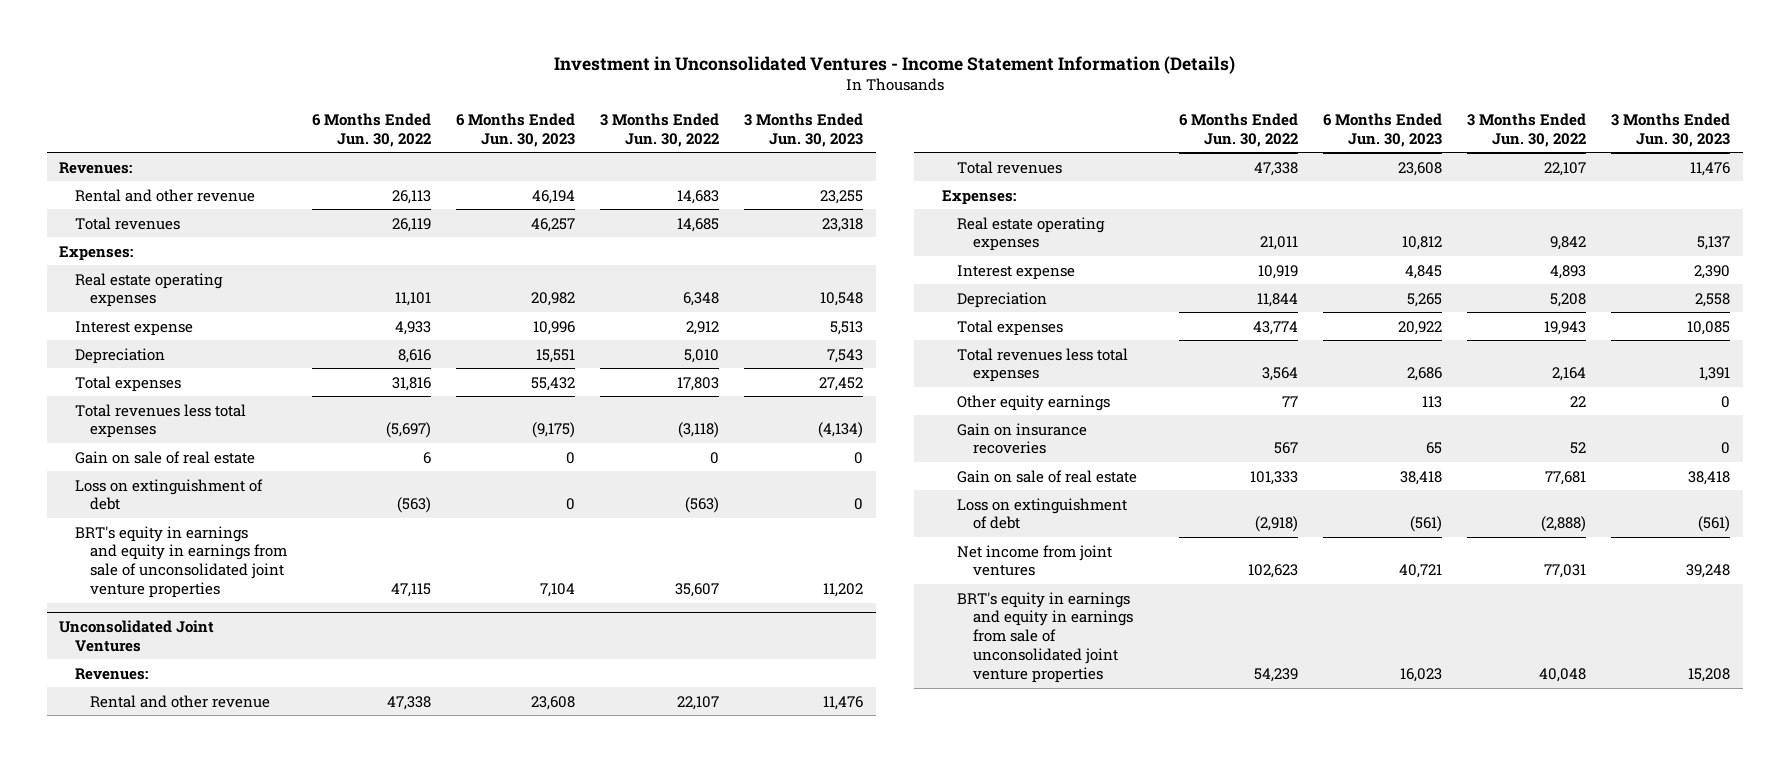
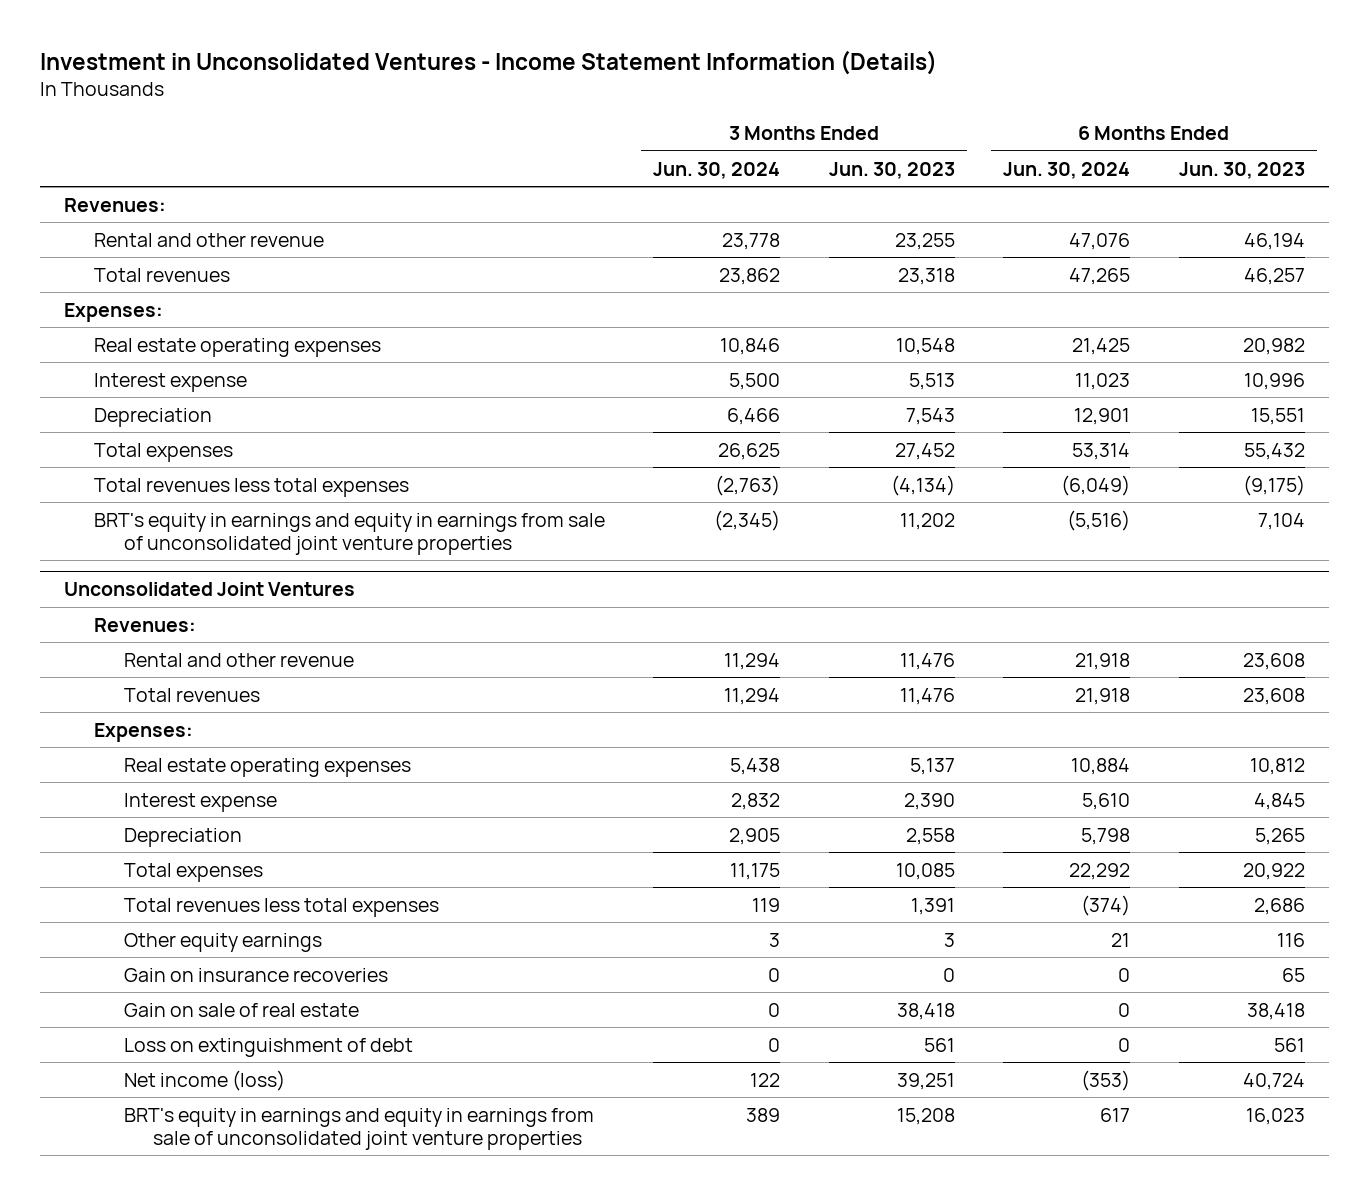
- | 6 Months Ended Jun. 30, 2022 | 6 Months Ended Jun. 30, 2023 | 3 Months Ended Jun. 30, 2022 | 3 Months Ended Jun. 30, 2023
+ | 3 Months Ended Jun. 30, 2024 | 3 Months Ended Jun. 30, 2023 | 6 Months Ended Jun. 30, 2024 | 6 Months Ended Jun. 30, 2023
- Gain on sale of real estate | 6 | 0 | 0 | 0
- Loss on extinguishment of debt | (563) | 0 | (563) | 0
@ Unconsolidated Joint Ventures
- Other equity earnings | 77 | 113 | 22 | 0
+ Other equity earnings | 3 | 3 | 21 | 116
- Loss on extinguishment of debt | (2,918) | (561) | (2,888) | (561)
- Net income from joint ventures | 102,623 | 40,721 | 77,031 | 39,248
+ Loss on extinguishment of debt | 0 | 561 | 0 | 561
+ Net income (loss) | 122 | 39,251 | (353) | 40,724

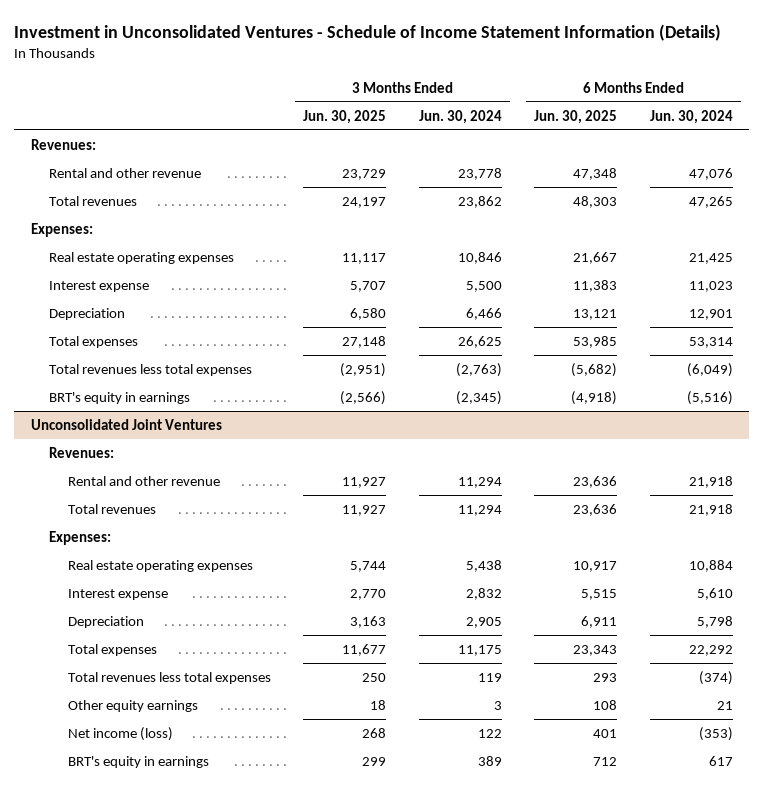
- Investment in Unconsolidated Ventures - Income Statement Information (Details)
+ Investment in Unconsolidated Ventures - Schedule of Income Statement Information (Details)
- | 3 Months Ended Jun. 30, 2024 | 3 Months Ended Jun. 30, 2023 | 6 Months Ended Jun. 30, 2024 | 6 Months Ended Jun. 30, 2023
+ | 3 Months Ended Jun. 30, 2025 | 3 Months Ended Jun. 30, 2024 | 6 Months Ended Jun. 30, 2025 | 6 Months Ended Jun. 30, 2024
- BRT's equity in earnings and equity in earnings from sale of unconsolidated joint venture properties | (2,345) | 11,202 | (5,516) | 7,104
+ BRT's equity in earnings | (2,566) | (2,345) | (4,918) | (5,516)
@ Unconsolidated Joint Ventures
- Gain on insurance recoveries | 0 | 0 | 0 | 65
- Gain on sale of real estate | 0 | 38,418 | 0 | 38,418
- Loss on extinguishment of debt | 0 | 561 | 0 | 561
- BRT's equity in earnings and equity in earnings from sale of unconsolidated joint venture properties | 389 | 15,208 | 617 | 16,023
+ BRT's equity in earnings | 299 | 389 | 712 | 617

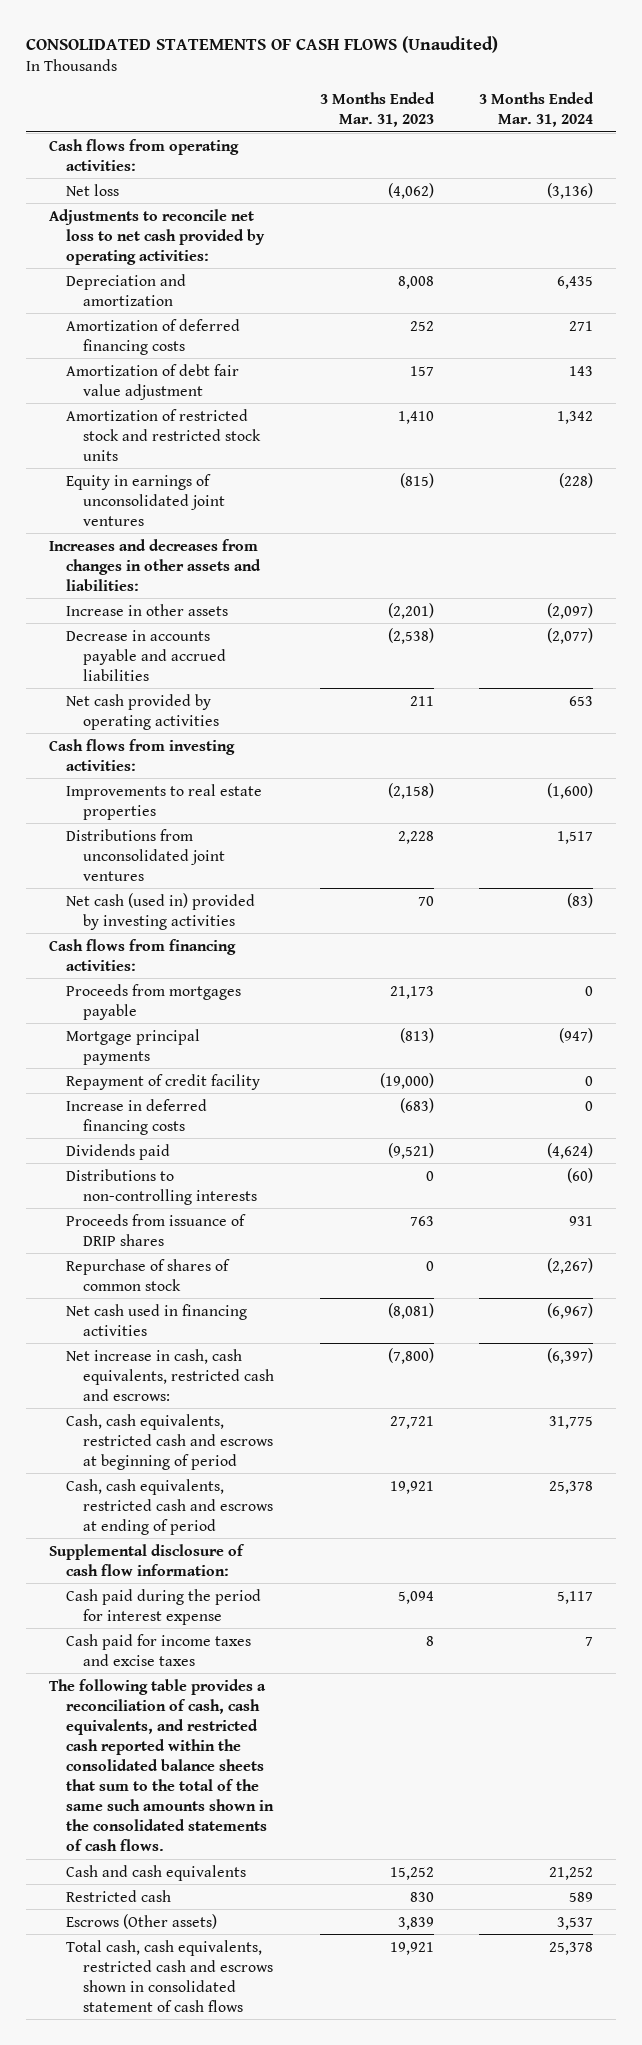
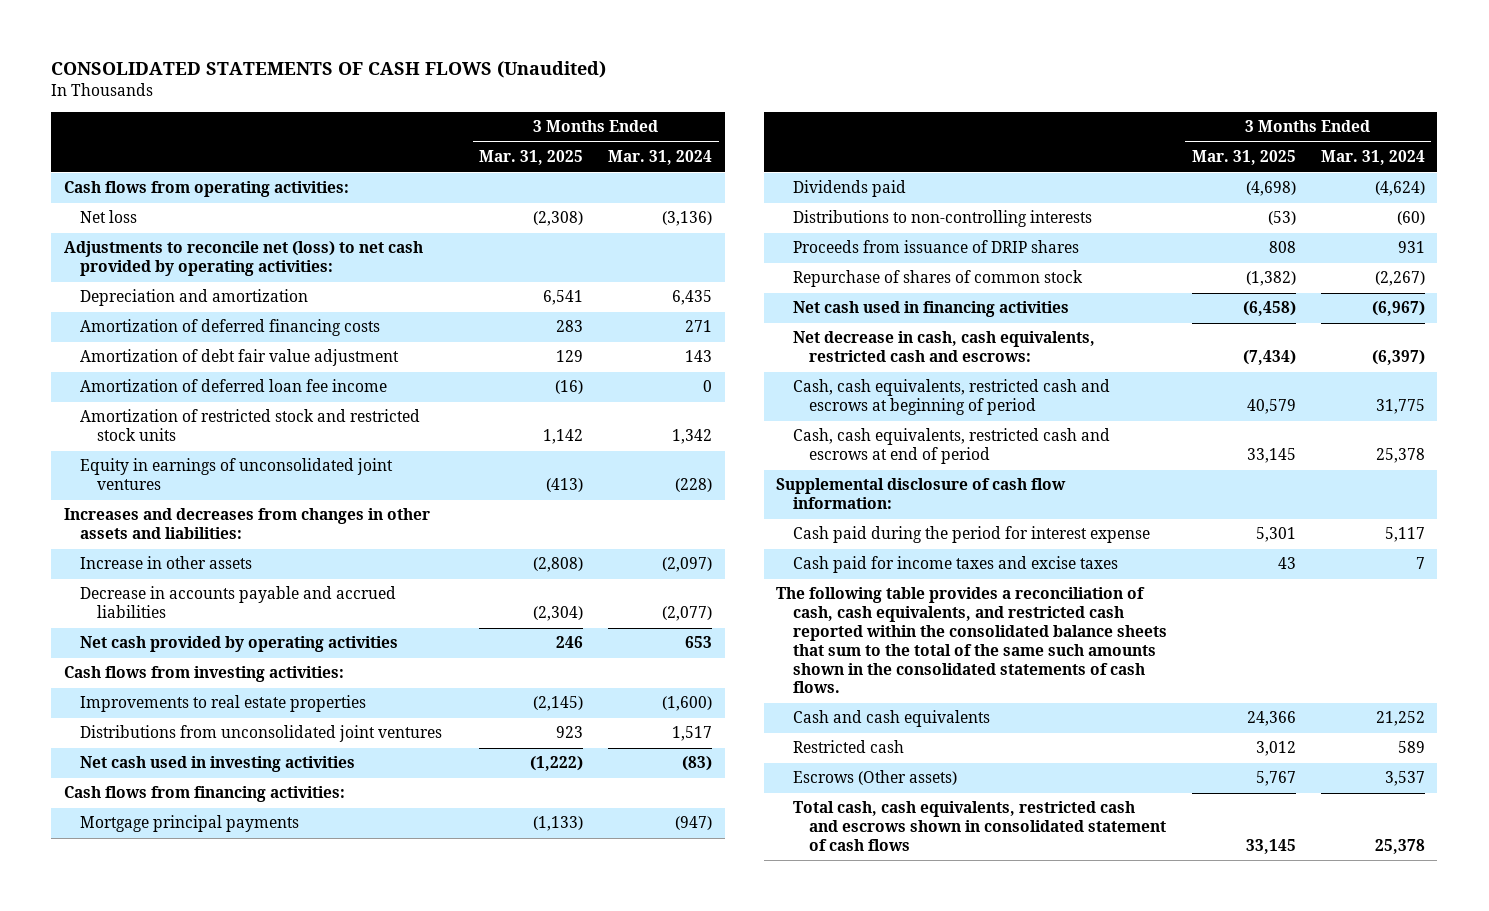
- | 3 Months Ended Mar. 31, 2023 | 3 Months Ended Mar. 31, 2024
+ | 3 Months Ended Mar. 31, 2025 | 3 Months Ended Mar. 31, 2024
- Adjustments to reconcile net loss to net cash provided by operating activities:
+ Adjustments to reconcile net (loss) to net cash provided by operating activities:
+ Amortization of deferred loan fee income | (16) | 0
- Net cash (used in) provided by investing activities | 70 | (83)
+ Net cash used in investing activities | (1,222) | (83)
- Proceeds from mortgages payable | 21,173 | 0
- Repayment of credit facility | (19,000) | 0
- Increase in deferred financing costs | (683) | 0
- Net increase in cash, cash equivalents, restricted cash and escrows: | (7,800) | (6,397)
+ Net decrease in cash, cash equivalents, restricted cash and escrows: | (7,434) | (6,397)
- Cash, cash equivalents, restricted cash and escrows at ending of period | 19,921 | 25,378
+ Cash, cash equivalents, restricted cash and escrows at end of period | 33,145 | 25,378

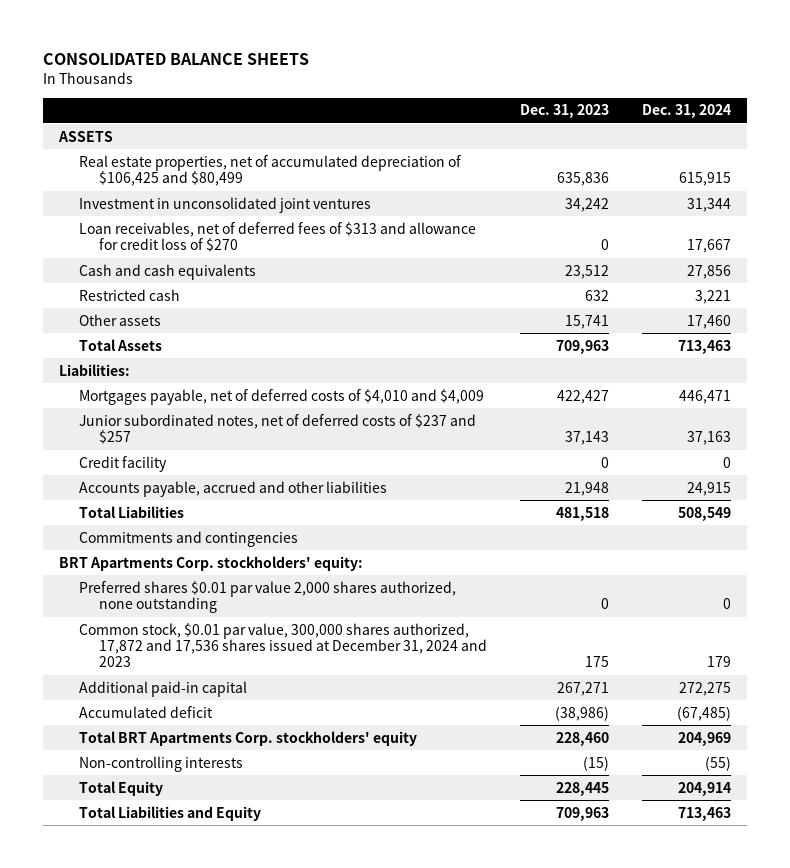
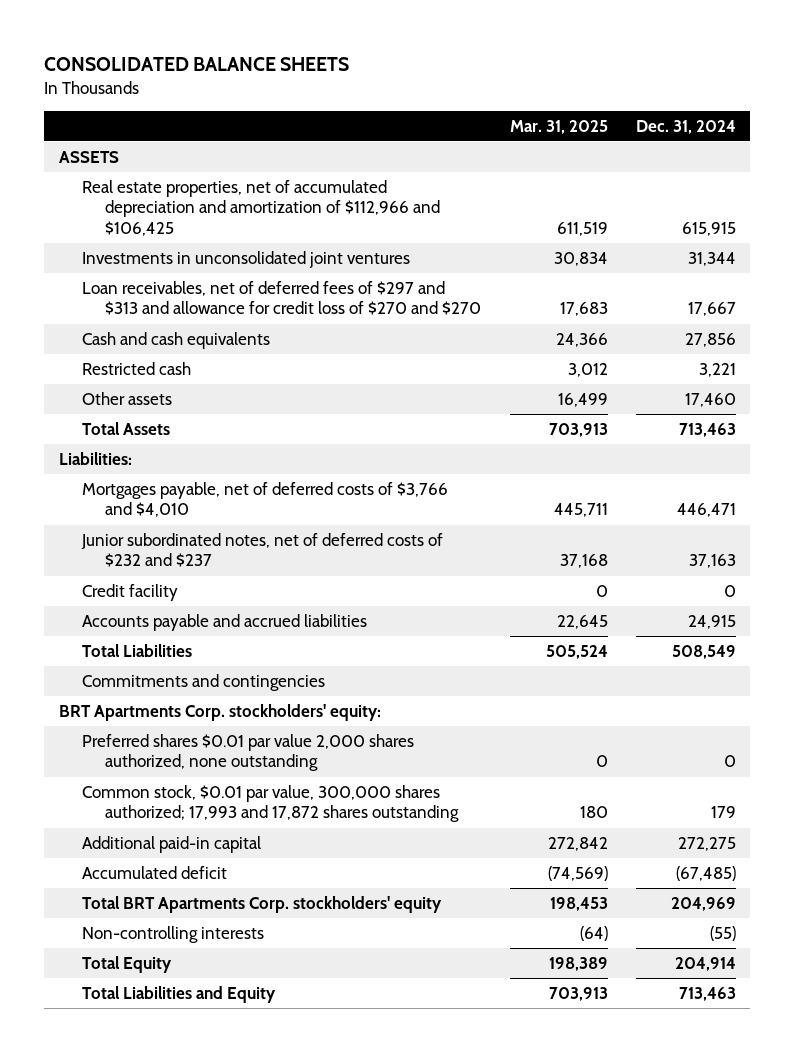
- | Dec. 31, 2023 | Dec. 31, 2024
+ | Mar. 31, 2025 | Dec. 31, 2024
- Real estate properties, net of accumulated depreciation of $106,425 and $80,499 | 635,836 | 615,915
- Investment in unconsolidated joint ventures | 34,242 | 31,344
- Loan receivables, net of deferred fees of $313 and allowance for credit loss of $270 | 0 | 17,667
+ Real estate properties, net of accumulated depreciation and amortization of $112,966 and $106,425 | 611,519 | 615,915
+ Investments in unconsolidated joint ventures | 30,834 | 31,344
+ Loan receivables, net of deferred fees of $297 and $313 and allowance for credit loss of $270 and $270 | 17,683 | 17,667
- Mortgages payable, net of deferred costs of $4,010 and $4,009 | 422,427 | 446,471
- Junior subordinated notes, net of deferred costs of $237 and $257 | 37,143 | 37,163
+ Mortgages payable, net of deferred costs of $3,766 and $4,010 | 445,711 | 446,471
+ Junior subordinated notes, net of deferred costs of $232 and $237 | 37,168 | 37,163
- Accounts payable, accrued and other liabilities | 21,948 | 24,915
+ Accounts payable and accrued liabilities | 22,645 | 24,915
- Common stock, $0.01 par value, 300,000 shares authorized, 17,872 and 17,536 shares issued at December 31, 2024 and 2023 | 175 | 179
+ Common stock, $0.01 par value, 300,000 shares authorized; 17,993 and 17,872 shares outstanding | 180 | 179

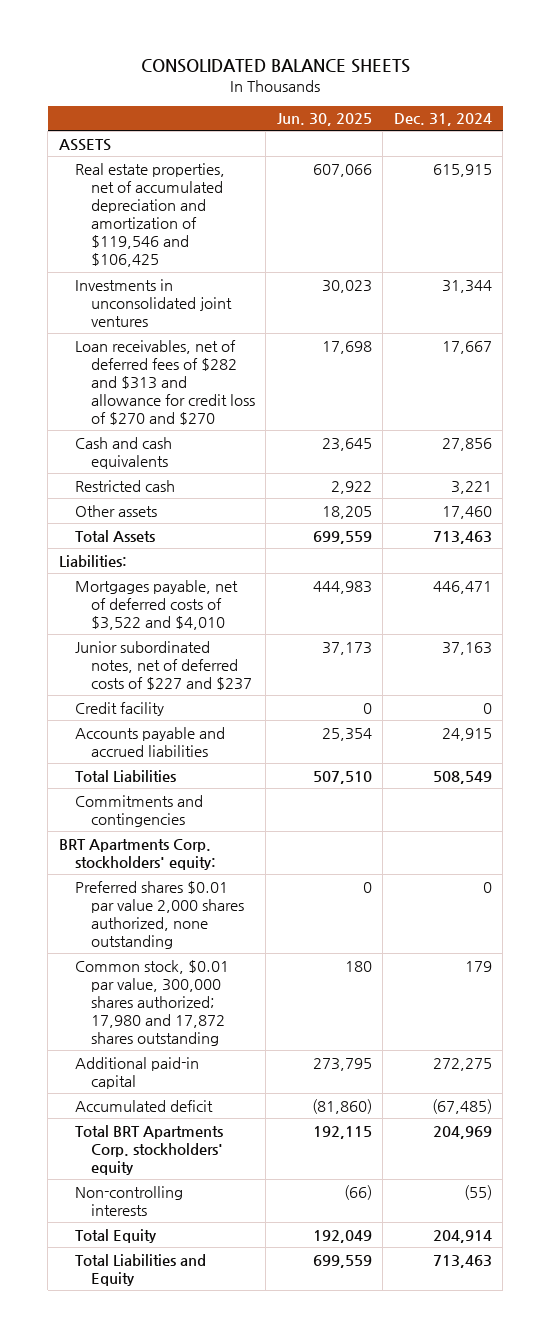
- | Mar. 31, 2025 | Dec. 31, 2024
+ | Jun. 30, 2025 | Dec. 31, 2024
- Real estate properties, net of accumulated depreciation and amortization of $112,966 and $106,425 | 611,519 | 615,915
+ Real estate properties, net of accumulated depreciation and amortization of $119,546 and $106,425 | 607,066 | 615,915
- Loan receivables, net of deferred fees of $297 and $313 and allowance for credit loss of $270 and $270 | 17,683 | 17,667
+ Loan receivables, net of deferred fees of $282 and $313 and allowance for credit loss of $270 and $270 | 17,698 | 17,667
- Mortgages payable, net of deferred costs of $3,766 and $4,010 | 445,711 | 446,471
- Junior subordinated notes, net of deferred costs of $232 and $237 | 37,168 | 37,163
+ Mortgages payable, net of deferred costs of $3,522 and $4,010 | 444,983 | 446,471
+ Junior subordinated notes, net of deferred costs of $227 and $237 | 37,173 | 37,163
- Common stock, $0.01 par value, 300,000 shares authorized; 17,993 and 17,872 shares outstanding | 180 | 179
+ Common stock, $0.01 par value, 300,000 shares authorized; 17,980 and 17,872 shares outstanding | 180 | 179

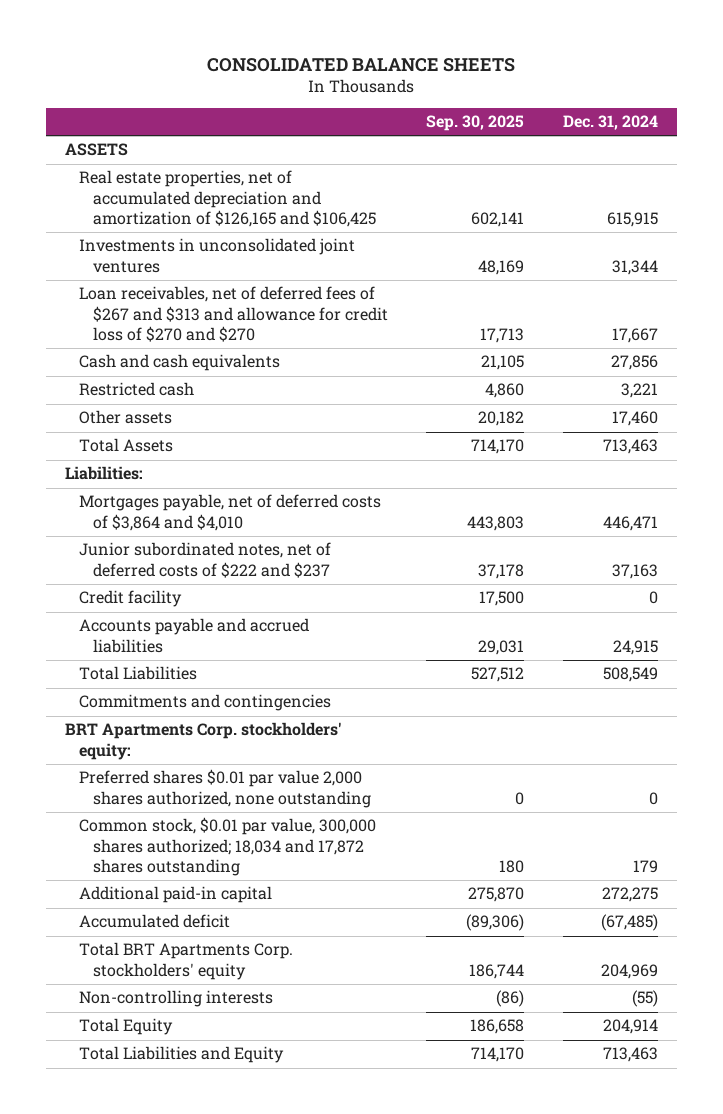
- | Jun. 30, 2025 | Dec. 31, 2024
+ | Sep. 30, 2025 | Dec. 31, 2024
- Real estate properties, net of accumulated depreciation and amortization of $119,546 and $106,425 | 607,066 | 615,915
+ Real estate properties, net of accumulated depreciation and amortization of $126,165 and $106,425 | 602,141 | 615,915
- Loan receivables, net of deferred fees of $282 and $313 and allowance for credit loss of $270 and $270 | 17,698 | 17,667
+ Loan receivables, net of deferred fees of $267 and $313 and allowance for credit loss of $270 and $270 | 17,713 | 17,667
- Mortgages payable, net of deferred costs of $3,522 and $4,010 | 444,983 | 446,471
- Junior subordinated notes, net of deferred costs of $227 and $237 | 37,173 | 37,163
+ Mortgages payable, net of deferred costs of $3,864 and $4,010 | 443,803 | 446,471
+ Junior subordinated notes, net of deferred costs of $222 and $237 | 37,178 | 37,163
- Common stock, $0.01 par value, 300,000 shares authorized; 17,980 and 17,872 shares outstanding | 180 | 179
+ Common stock, $0.01 par value, 300,000 shares authorized; 18,034 and 17,872 shares outstanding | 180 | 179

